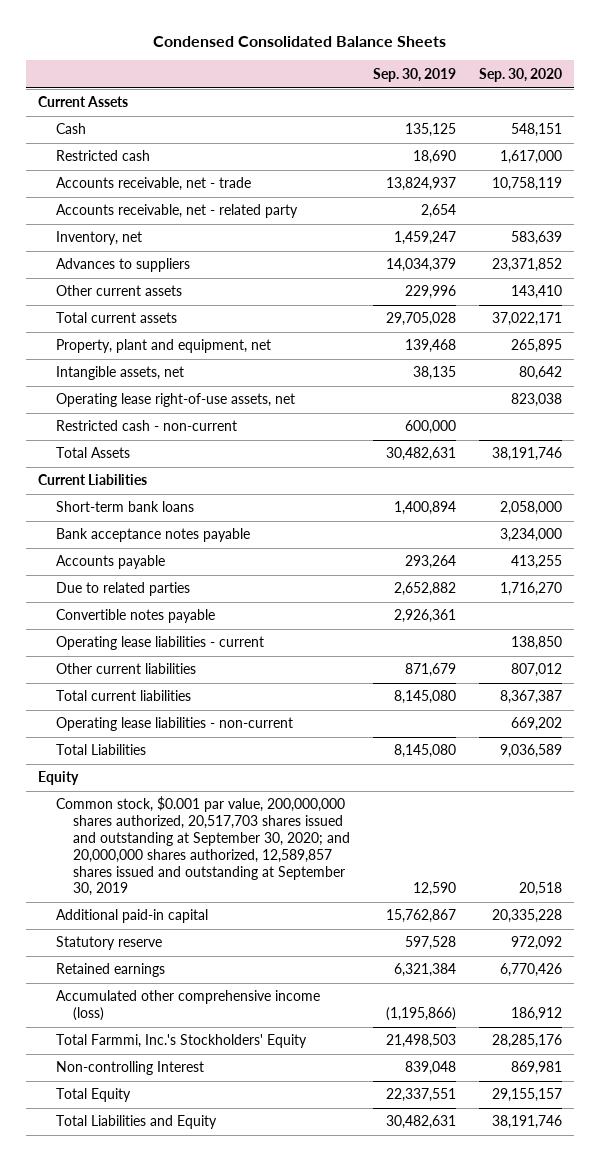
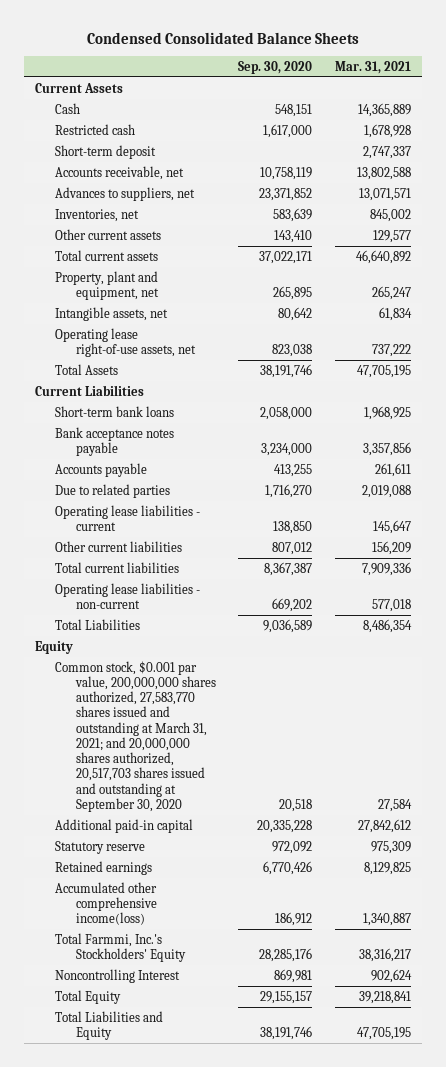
- | Sep. 30, 2019 | Sep. 30, 2020
+ | Sep. 30, 2020 | Mar. 31, 2021
- Accounts receivable, net - trade | 13,824,937 | 10,758,119
- Accounts receivable, net - related party | 2,654 |
- Inventory, net | 1,459,247 | 583,639
- Advances to suppliers | 14,034,379 | 23,371,852
+ Short-term deposit | | 2,747,337
+ Accounts receivable, net | 10,758,119 | 13,802,588
+ Advances to suppliers, net | 23,371,852 | 13,071,571
+ Inventories, net | 583,639 | 845,002
- Restricted cash - non-current | 600,000 |
- Convertible notes payable | 2,926,361 |
- Common stock, $0.001 par value, 200,000,000 shares authorized, 20,517,703 shares issued and outstanding at September 30, 2020; and 20,000,000 shares authorized, 12,589,857 shares issued and outstanding at September 30, 2019 | 12,590 | 20,518
+ Common stock, $0.001 par value, 200,000,000 shares authorized, 27,583,770 shares issued and outstanding at March 31, 2021; and 20,000,000 shares authorized, 20,517,703 shares issued and outstanding at September 30, 2020 | 20,518 | 27,584
- Accumulated other comprehensive income (loss) | (1,195,866) | 186,912
+ Accumulated other comprehensive income(loss) | 186,912 | 1,340,887
- Non-controlling Interest | 839,048 | 869,981
+ Noncontrolling Interest | 869,981 | 902,624

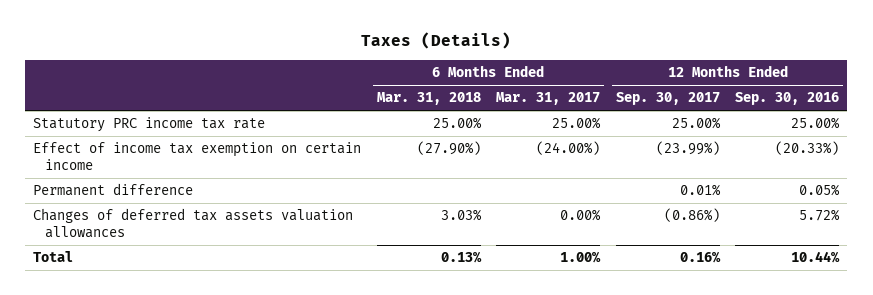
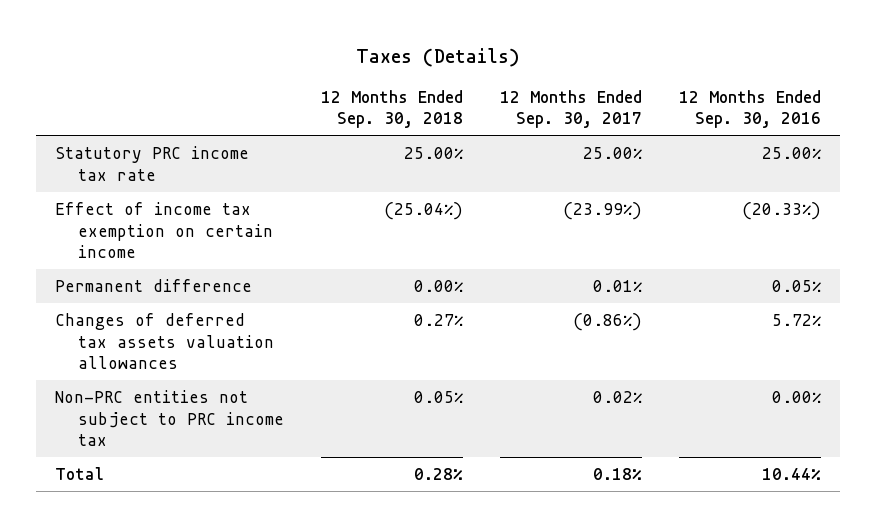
- | 6 Months Ended Mar. 31, 2018 | 6 Months Ended Mar. 31, 2017 | 12 Months Ended Sep. 30, 2017 | 12 Months Ended Sep. 30, 2016
+ | 12 Months Ended Sep. 30, 2018 | 12 Months Ended Sep. 30, 2017 | 12 Months Ended Sep. 30, 2016
- Total | 0.13% | 1.00% | 0.16% | 10.44%
+ Non-PRC entities not subject to PRC income tax | 0.05% | 0.02% | 0.00%
+ Total | 0.28% | 0.18% | 10.44%

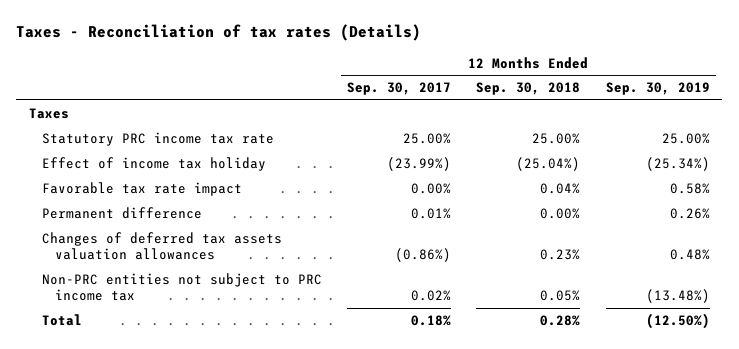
- Taxes (Details)
+ Taxes - Reconciliation of tax rates (Details)
- | 12 Months Ended Sep. 30, 2018 | 12 Months Ended Sep. 30, 2017 | 12 Months Ended Sep. 30, 2016
+ | 12 Months Ended Sep. 30, 2017 | 12 Months Ended Sep. 30, 2018 | 12 Months Ended Sep. 30, 2019
+ Taxes
- Effect of income tax exemption on certain income | (25.04%) | (23.99%) | (20.33%)
+ Effect of income tax holiday | (23.99%) | (25.04%) | (25.34%)
+ Favorable tax rate impact | 0.00% | 0.04% | 0.58%
- Changes of deferred tax assets valuation allowances | 0.27% | (0.86%) | 5.72%
+ Changes of deferred tax assets valuation allowances | (0.86%) | 0.23% | 0.48%

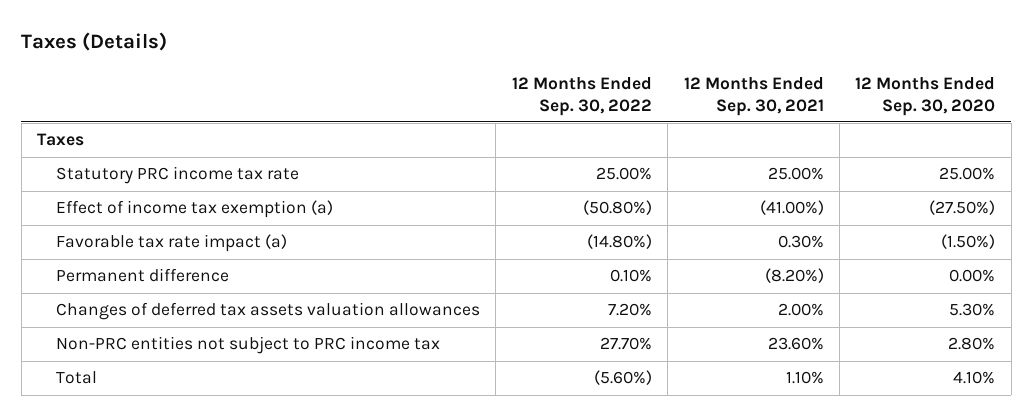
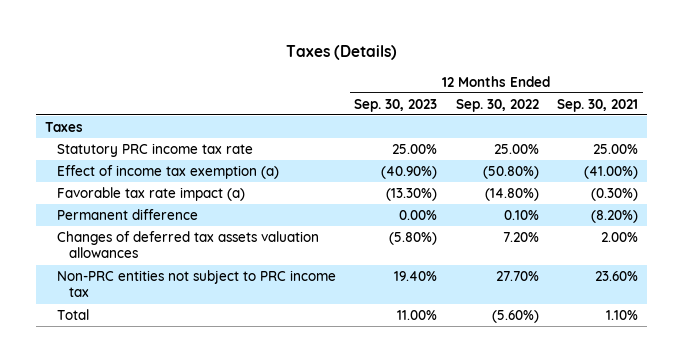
- | 12 Months Ended Sep. 30, 2022 | 12 Months Ended Sep. 30, 2021 | 12 Months Ended Sep. 30, 2020
+ | 12 Months Ended Sep. 30, 2023 | 12 Months Ended Sep. 30, 2022 | 12 Months Ended Sep. 30, 2021
- Favorable tax rate impact (a) | (14.80%) | 0.30% | (1.50%)
+ Favorable tax rate impact (a) | (13.30%) | (14.80%) | (0.30%)

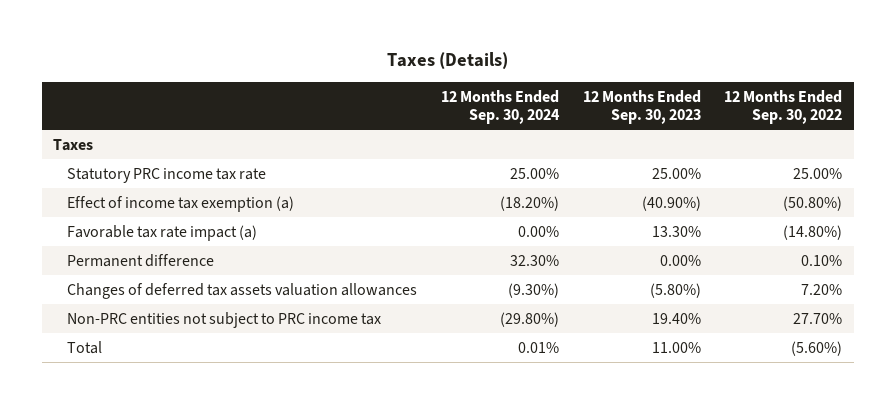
- | 12 Months Ended Sep. 30, 2023 | 12 Months Ended Sep. 30, 2022 | 12 Months Ended Sep. 30, 2021
+ | 12 Months Ended Sep. 30, 2024 | 12 Months Ended Sep. 30, 2023 | 12 Months Ended Sep. 30, 2022
- Favorable tax rate impact (a) | (13.30%) | (14.80%) | (0.30%)
+ Favorable tax rate impact (a) | 0.00% | 13.30% | (14.80%)

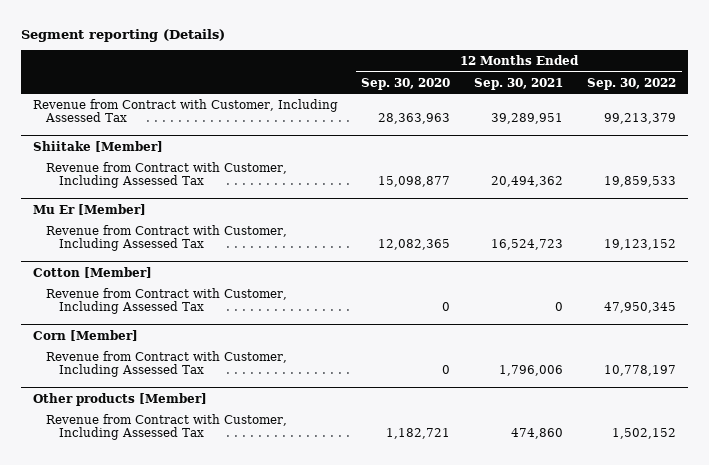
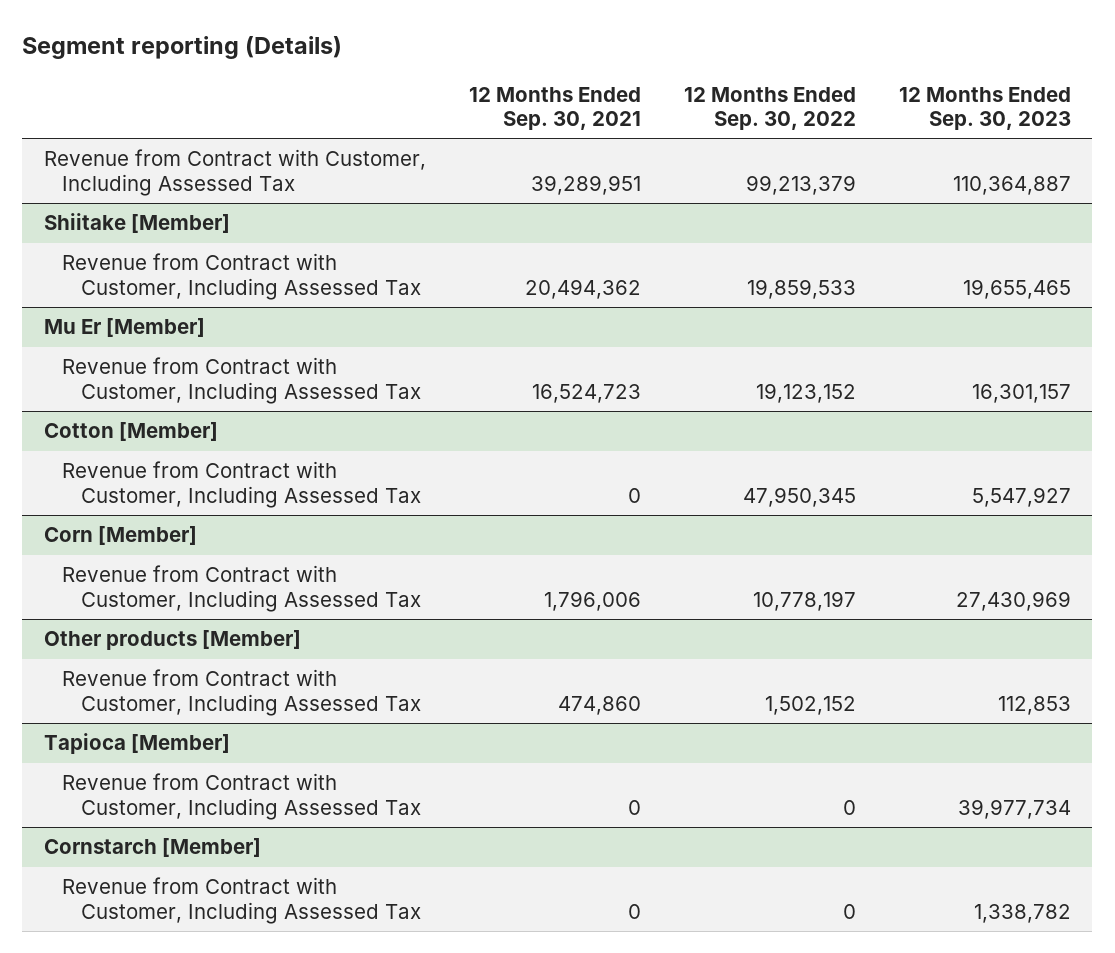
- | 12 Months Ended Sep. 30, 2020 | 12 Months Ended Sep. 30, 2021 | 12 Months Ended Sep. 30, 2022
+ | 12 Months Ended Sep. 30, 2021 | 12 Months Ended Sep. 30, 2022 | 12 Months Ended Sep. 30, 2023
+ Tapioca [Member]
+ Revenue from Contract with Customer, Including Assessed Tax | 0 | 0 | 39,977,734
+ Cornstarch [Member]
+ Revenue from Contract with Customer, Including Assessed Tax | 0 | 0 | 1,338,782

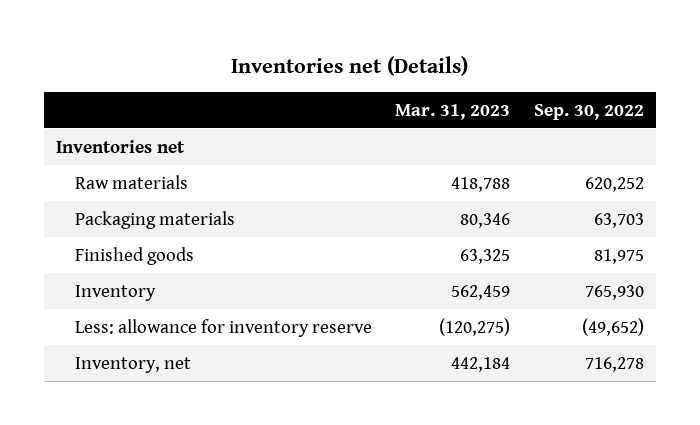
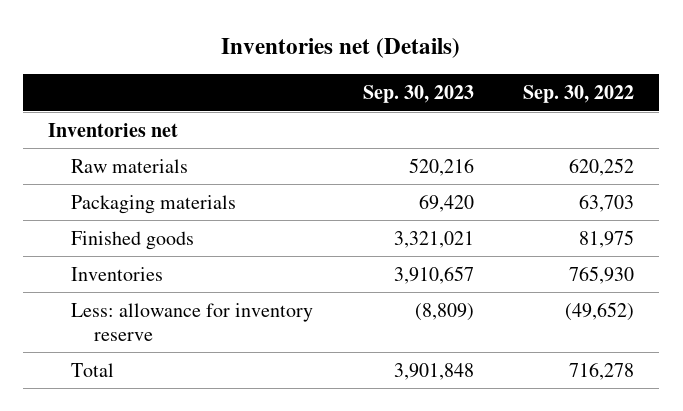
- | Mar. 31, 2023 | Sep. 30, 2022
+ | Sep. 30, 2023 | Sep. 30, 2022
- Inventory | 562,459 | 765,930
+ Inventories | 3,910,657 | 765,930
- Inventory, net | 442,184 | 716,278
+ Total | 3,901,848 | 716,278

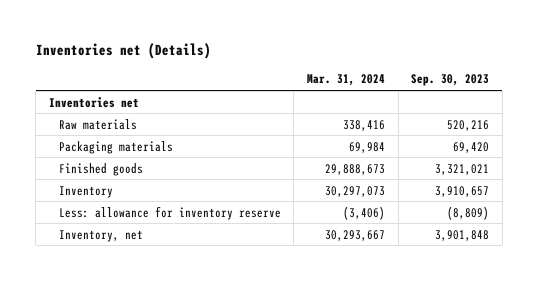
- | Sep. 30, 2023 | Sep. 30, 2022
+ | Mar. 31, 2024 | Sep. 30, 2023
- Inventories | 3,910,657 | 765,930
+ Inventory | 30,297,073 | 3,910,657
- Total | 3,901,848 | 716,278
+ Inventory, net | 30,293,667 | 3,901,848

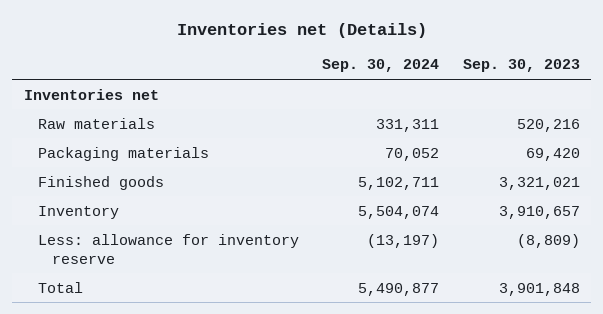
- | Mar. 31, 2024 | Sep. 30, 2023
+ | Sep. 30, 2024 | Sep. 30, 2023
- Inventory, net | 30,293,667 | 3,901,848
+ Total | 5,490,877 | 3,901,848

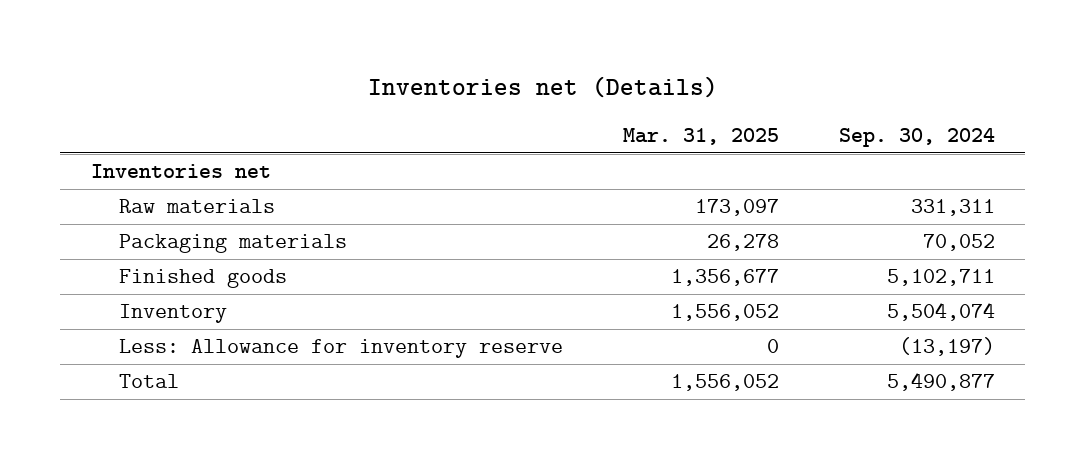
- | Sep. 30, 2024 | Sep. 30, 2023
+ | Mar. 31, 2025 | Sep. 30, 2024
- Less: allowance for inventory reserve | (13,197) | (8,809)
+ Less: Allowance for inventory reserve | 0 | (13,197)

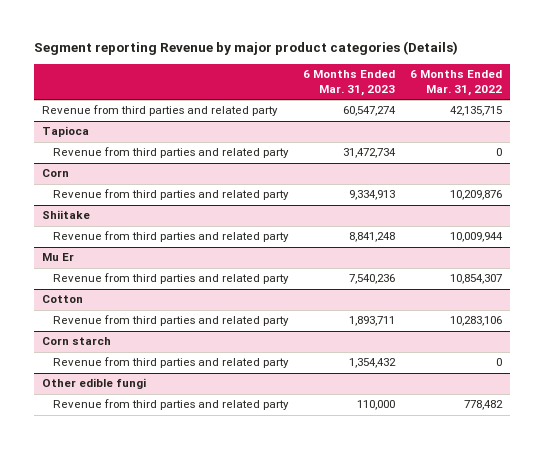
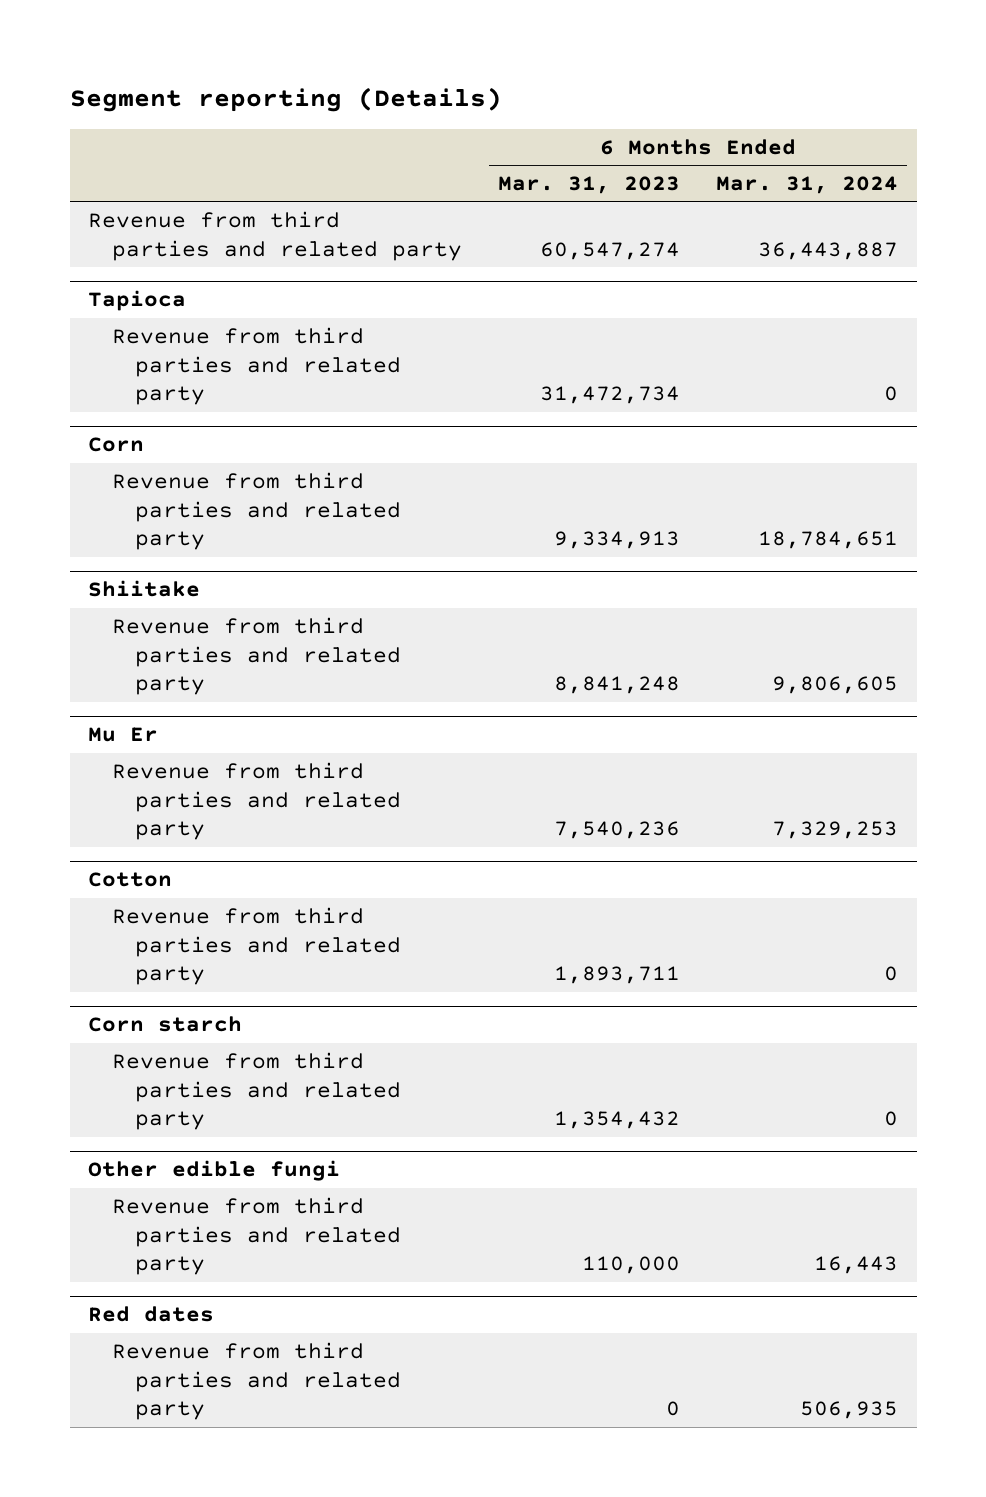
- Segment reporting Revenue by major product categories (Details)
+ Segment reporting (Details)
- | 6 Months Ended Mar. 31, 2023 | 6 Months Ended Mar. 31, 2022
+ | 6 Months Ended Mar. 31, 2023 | 6 Months Ended Mar. 31, 2024
+ Red dates
+ Revenue from third parties and related party | 0 | 506,935

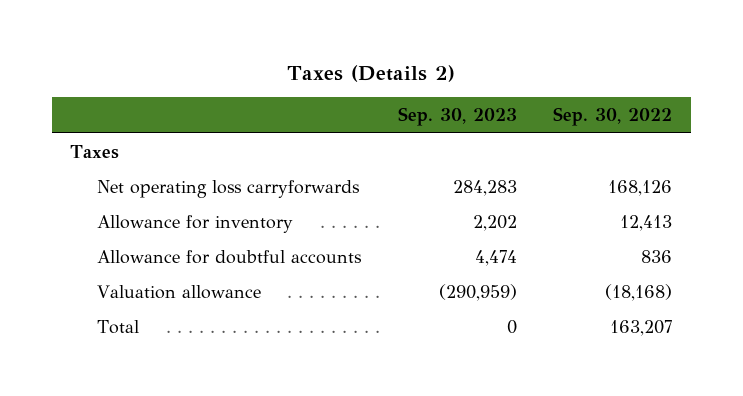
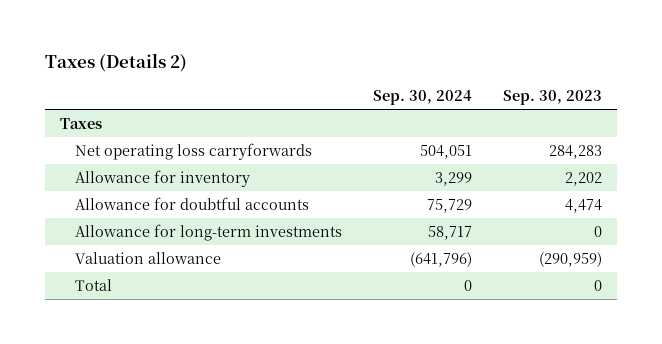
- | Sep. 30, 2023 | Sep. 30, 2022
+ | Sep. 30, 2024 | Sep. 30, 2023
+ Allowance for long-term investments | 58,717 | 0

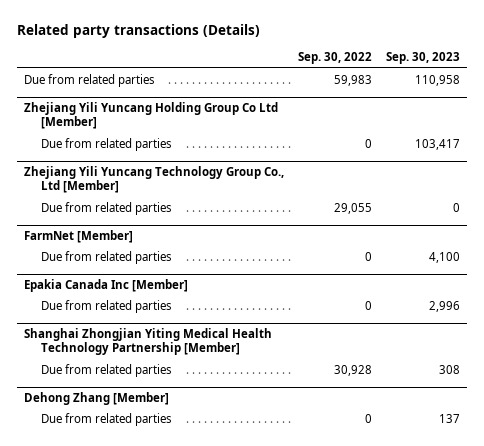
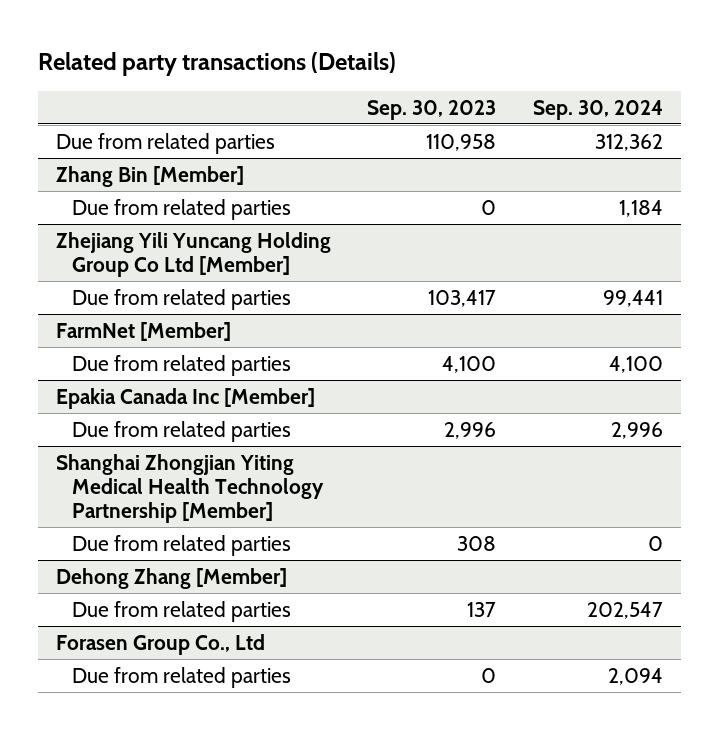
- | Sep. 30, 2022 | Sep. 30, 2023
+ | Sep. 30, 2023 | Sep. 30, 2024
+ Zhang Bin [Member]
+ Due from related parties | 0 | 1,184
- Zhejiang Yili Yuncang Technology Group Co., Ltd [Member]
- Due from related parties | 29,055 | 0
+ Forasen Group Co., Ltd
+ Due from related parties | 0 | 2,094

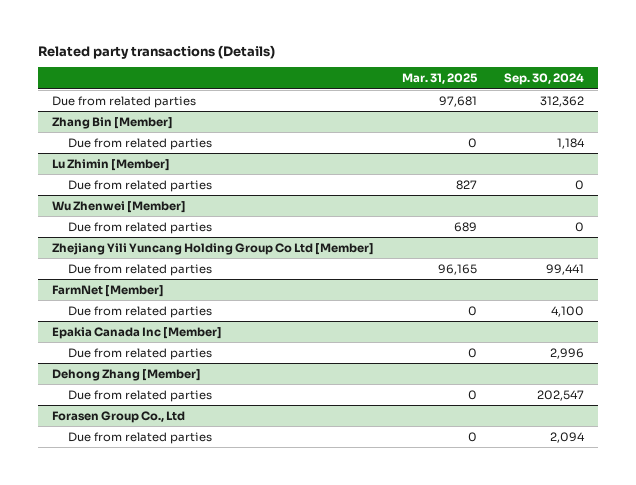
- | Sep. 30, 2023 | Sep. 30, 2024
+ | Mar. 31, 2025 | Sep. 30, 2024
+ Lu Zhimin [Member]
+ Due from related parties | 827 | 0
+ Wu Zhenwei [Member]
+ Due from related parties | 689 | 0
- Shanghai Zhongjian Yiting Medical Health Technology Partnership [Member]
- Due from related parties | 308 | 0

